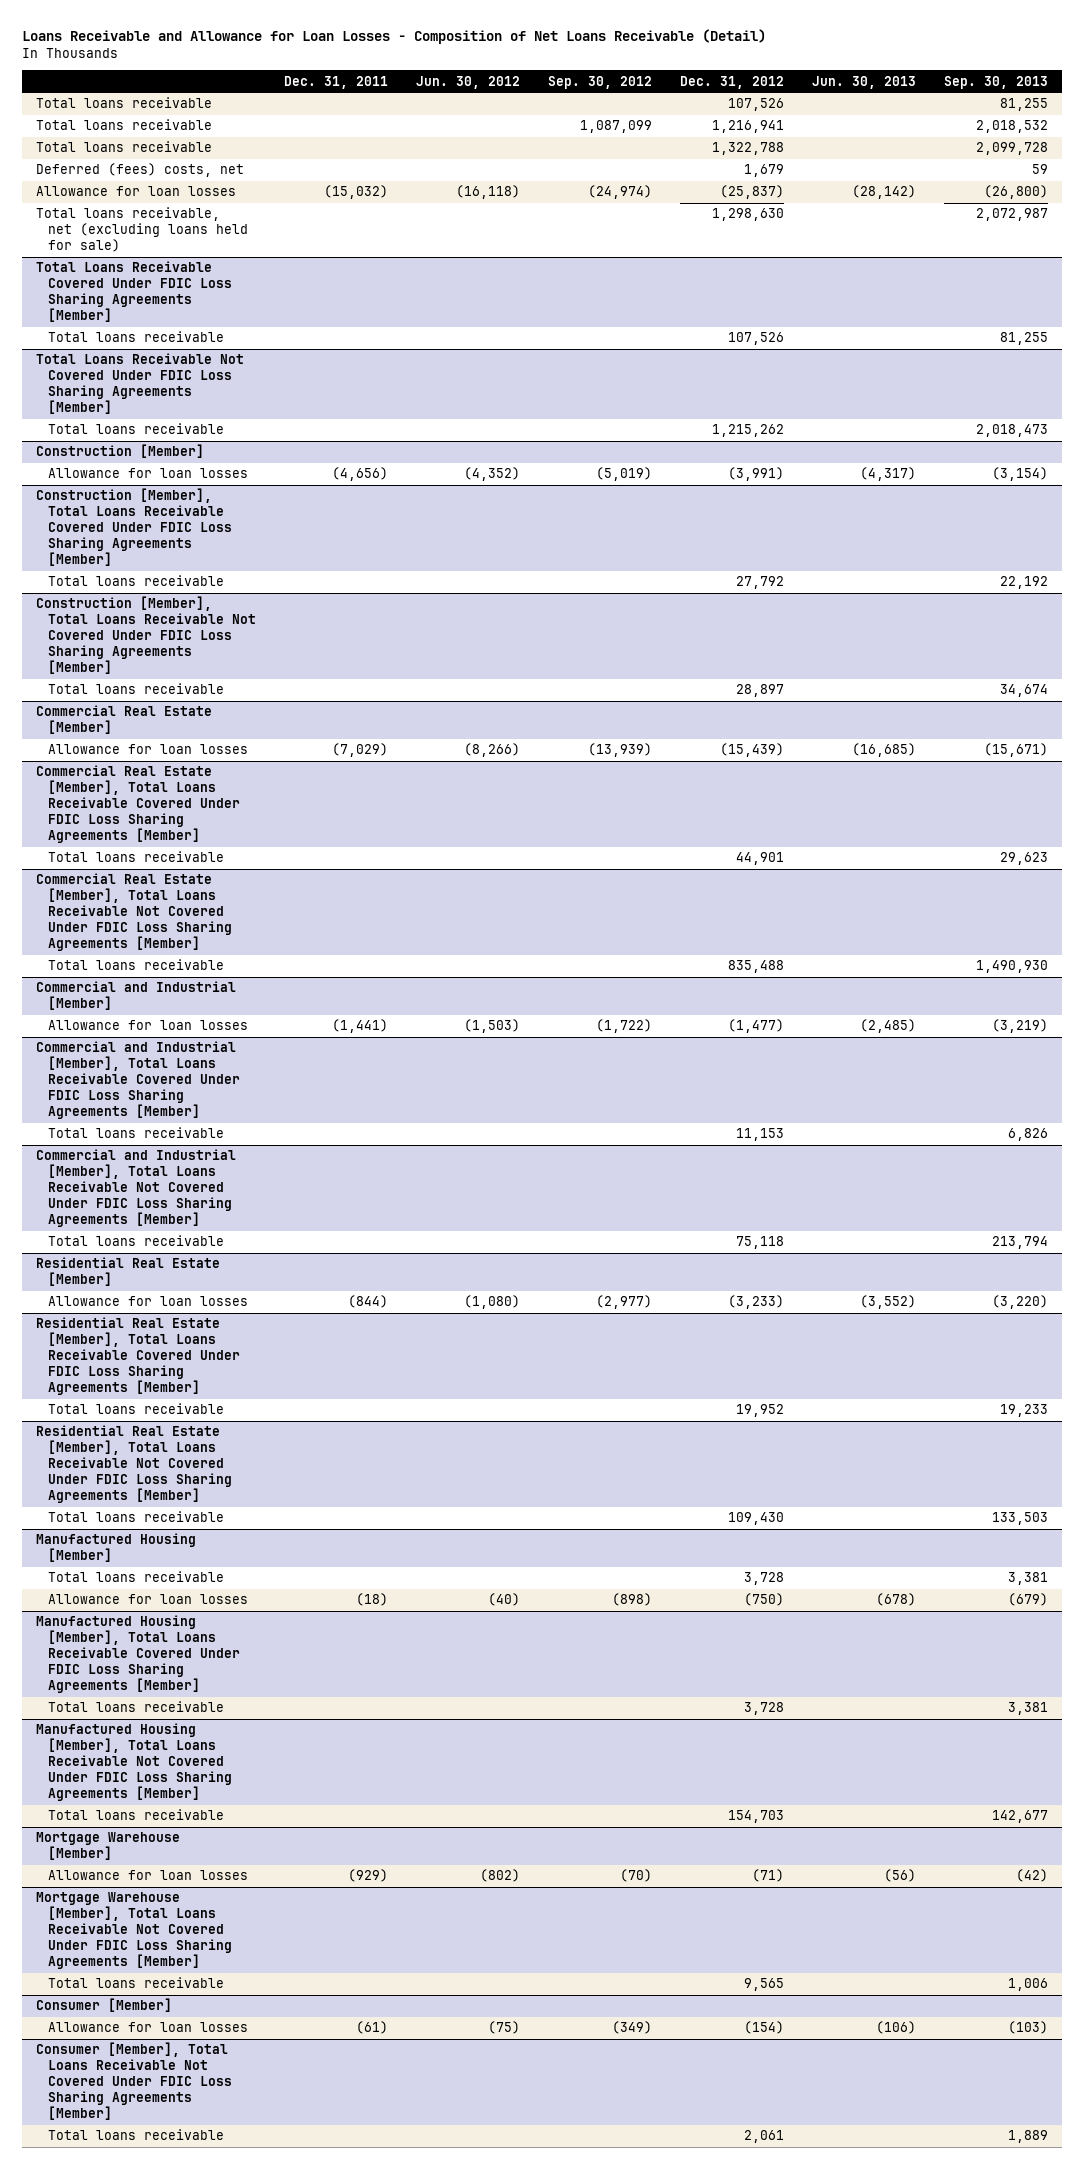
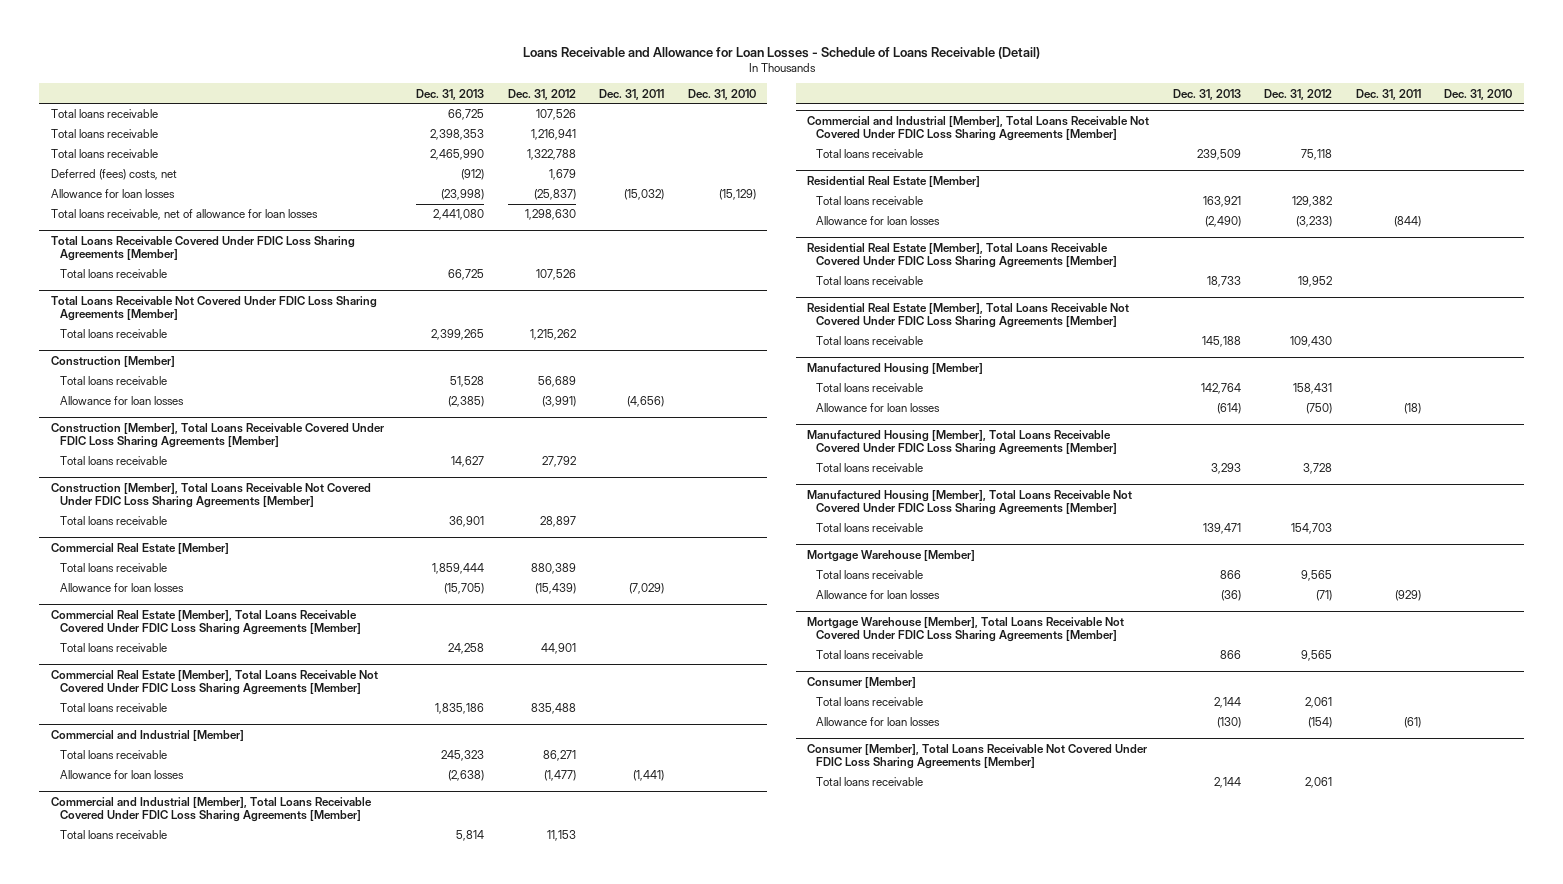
- Loans Receivable and Allowance for Loan Losses - Composition of Net Loans Receivable (Detail)
+ Loans Receivable and Allowance for Loan Losses - Schedule of Loans Receivable (Detail)
- | Dec. 31, 2011 | Jun. 30, 2012 | Sep. 30, 2012 | Dec. 31, 2012 | Jun. 30, 2013 | Sep. 30, 2013
+ | Dec. 31, 2013 | Dec. 31, 2012 | Dec. 31, 2011 | Dec. 31, 2010
- Total loans receivable, net (excluding loans held for sale) | | | | 1,298,630 | | 2,072,987
+ Total loans receivable, net of allowance for loan losses | 2,441,080 | 1,298,630 | |
@ Construction [Member]
+ Total loans receivable | 51,528 | 56,689 | |
@ Commercial Real Estate [Member]
+ Total loans receivable | 1,859,444 | 880,389 | |
@ Commercial and Industrial [Member]
+ Total loans receivable | 245,323 | 86,271 | |
@ Residential Real Estate [Member]
+ Total loans receivable | 163,921 | 129,382 | |
@ Manufactured Housing [Member]
- Total loans receivable | | | | 3,728 | | 3,381
+ Total loans receivable | 142,764 | 158,431 | |
@ Mortgage Warehouse [Member]
+ Total loans receivable | 866 | 9,565 | |
@ Consumer [Member]
+ Total loans receivable | 2,144 | 2,061 | |

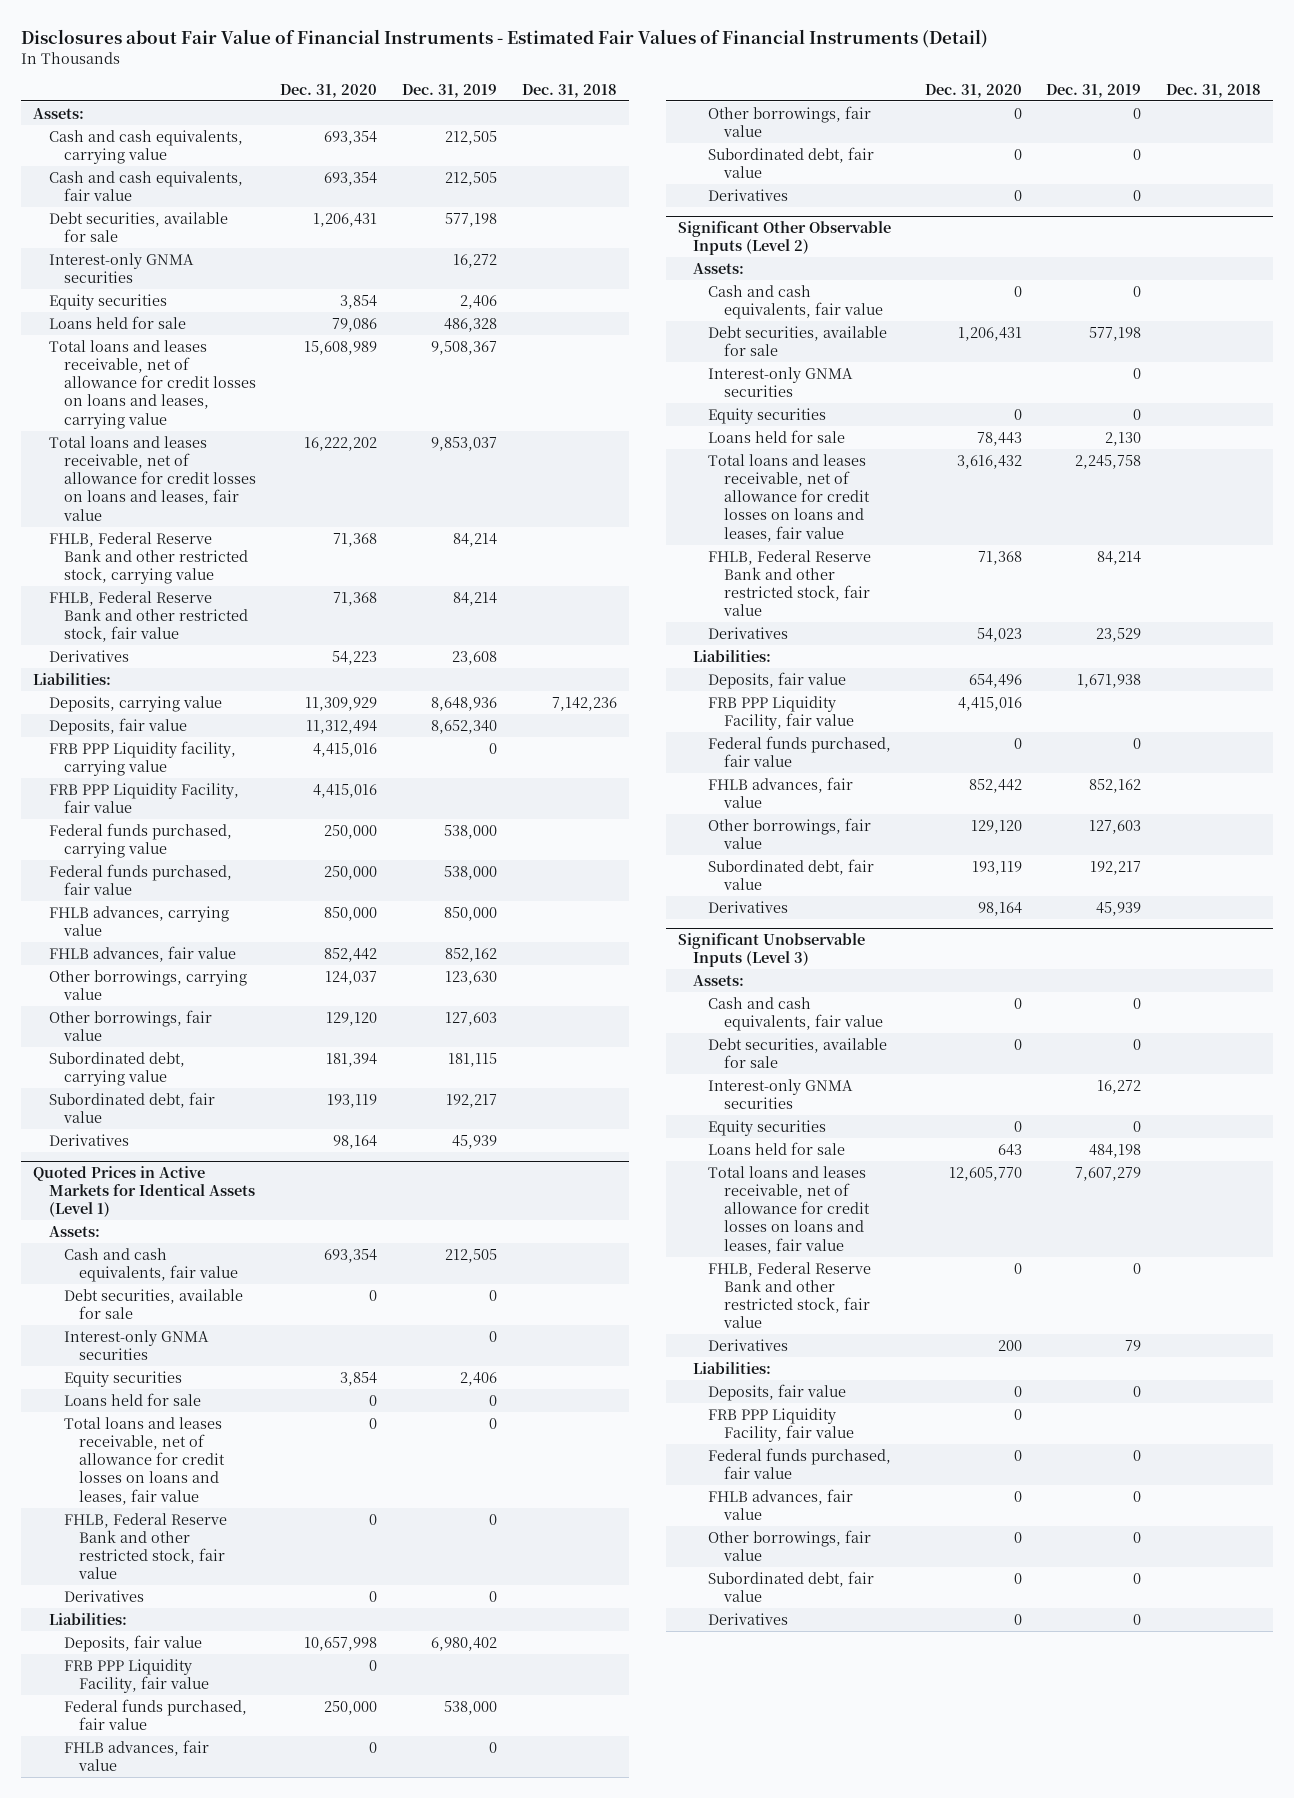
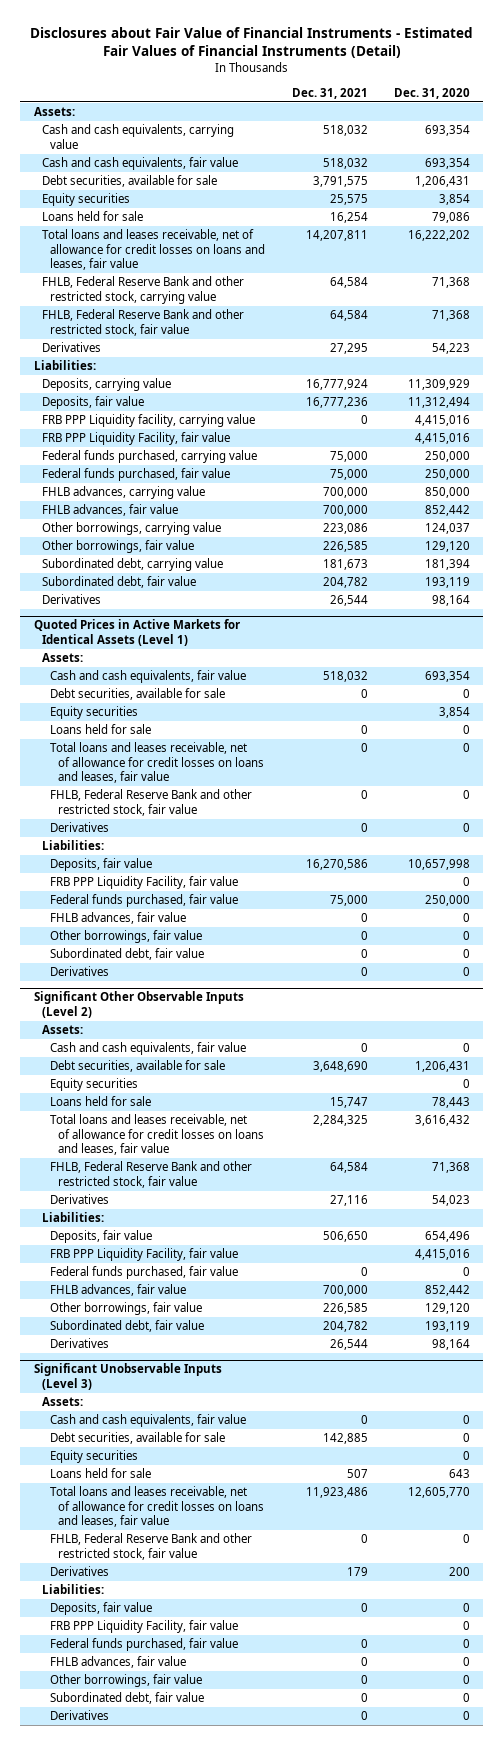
- | Dec. 31, 2020 | Dec. 31, 2019 | Dec. 31, 2018
+ | Dec. 31, 2021 | Dec. 31, 2020
- Interest-only GNMA securities | | 16,272 |
- Total loans and leases receivable, net of allowance for credit losses on loans and leases, carrying value | 15,608,989 | 9,508,367 |
@ Quoted Prices in Active Markets for Identical Assets (Level 1)
- Interest-only GNMA securities | | 0 |
@ Significant Other Observable Inputs (Level 2)
- Interest-only GNMA securities | | 0 |
@ Significant Unobservable Inputs (Level 3)
- Interest-only GNMA securities | | 16,272 |

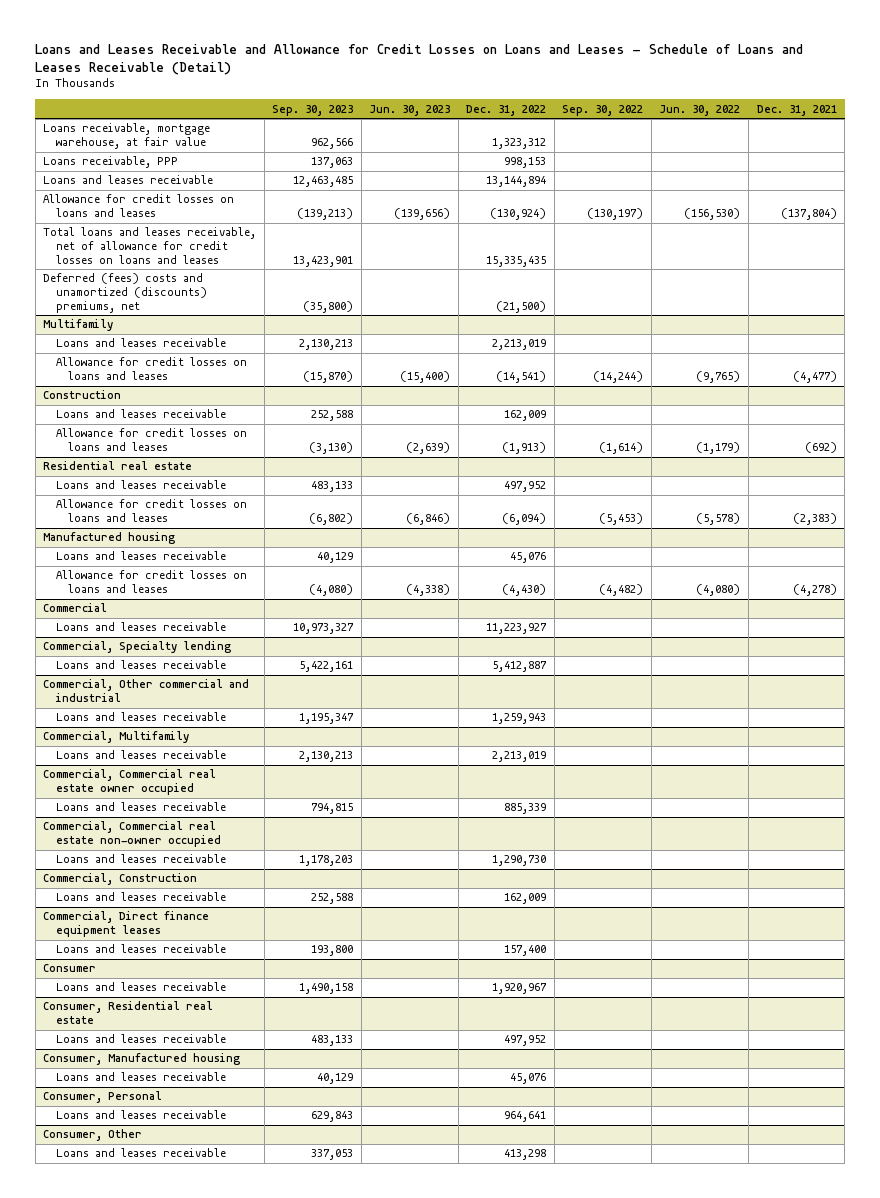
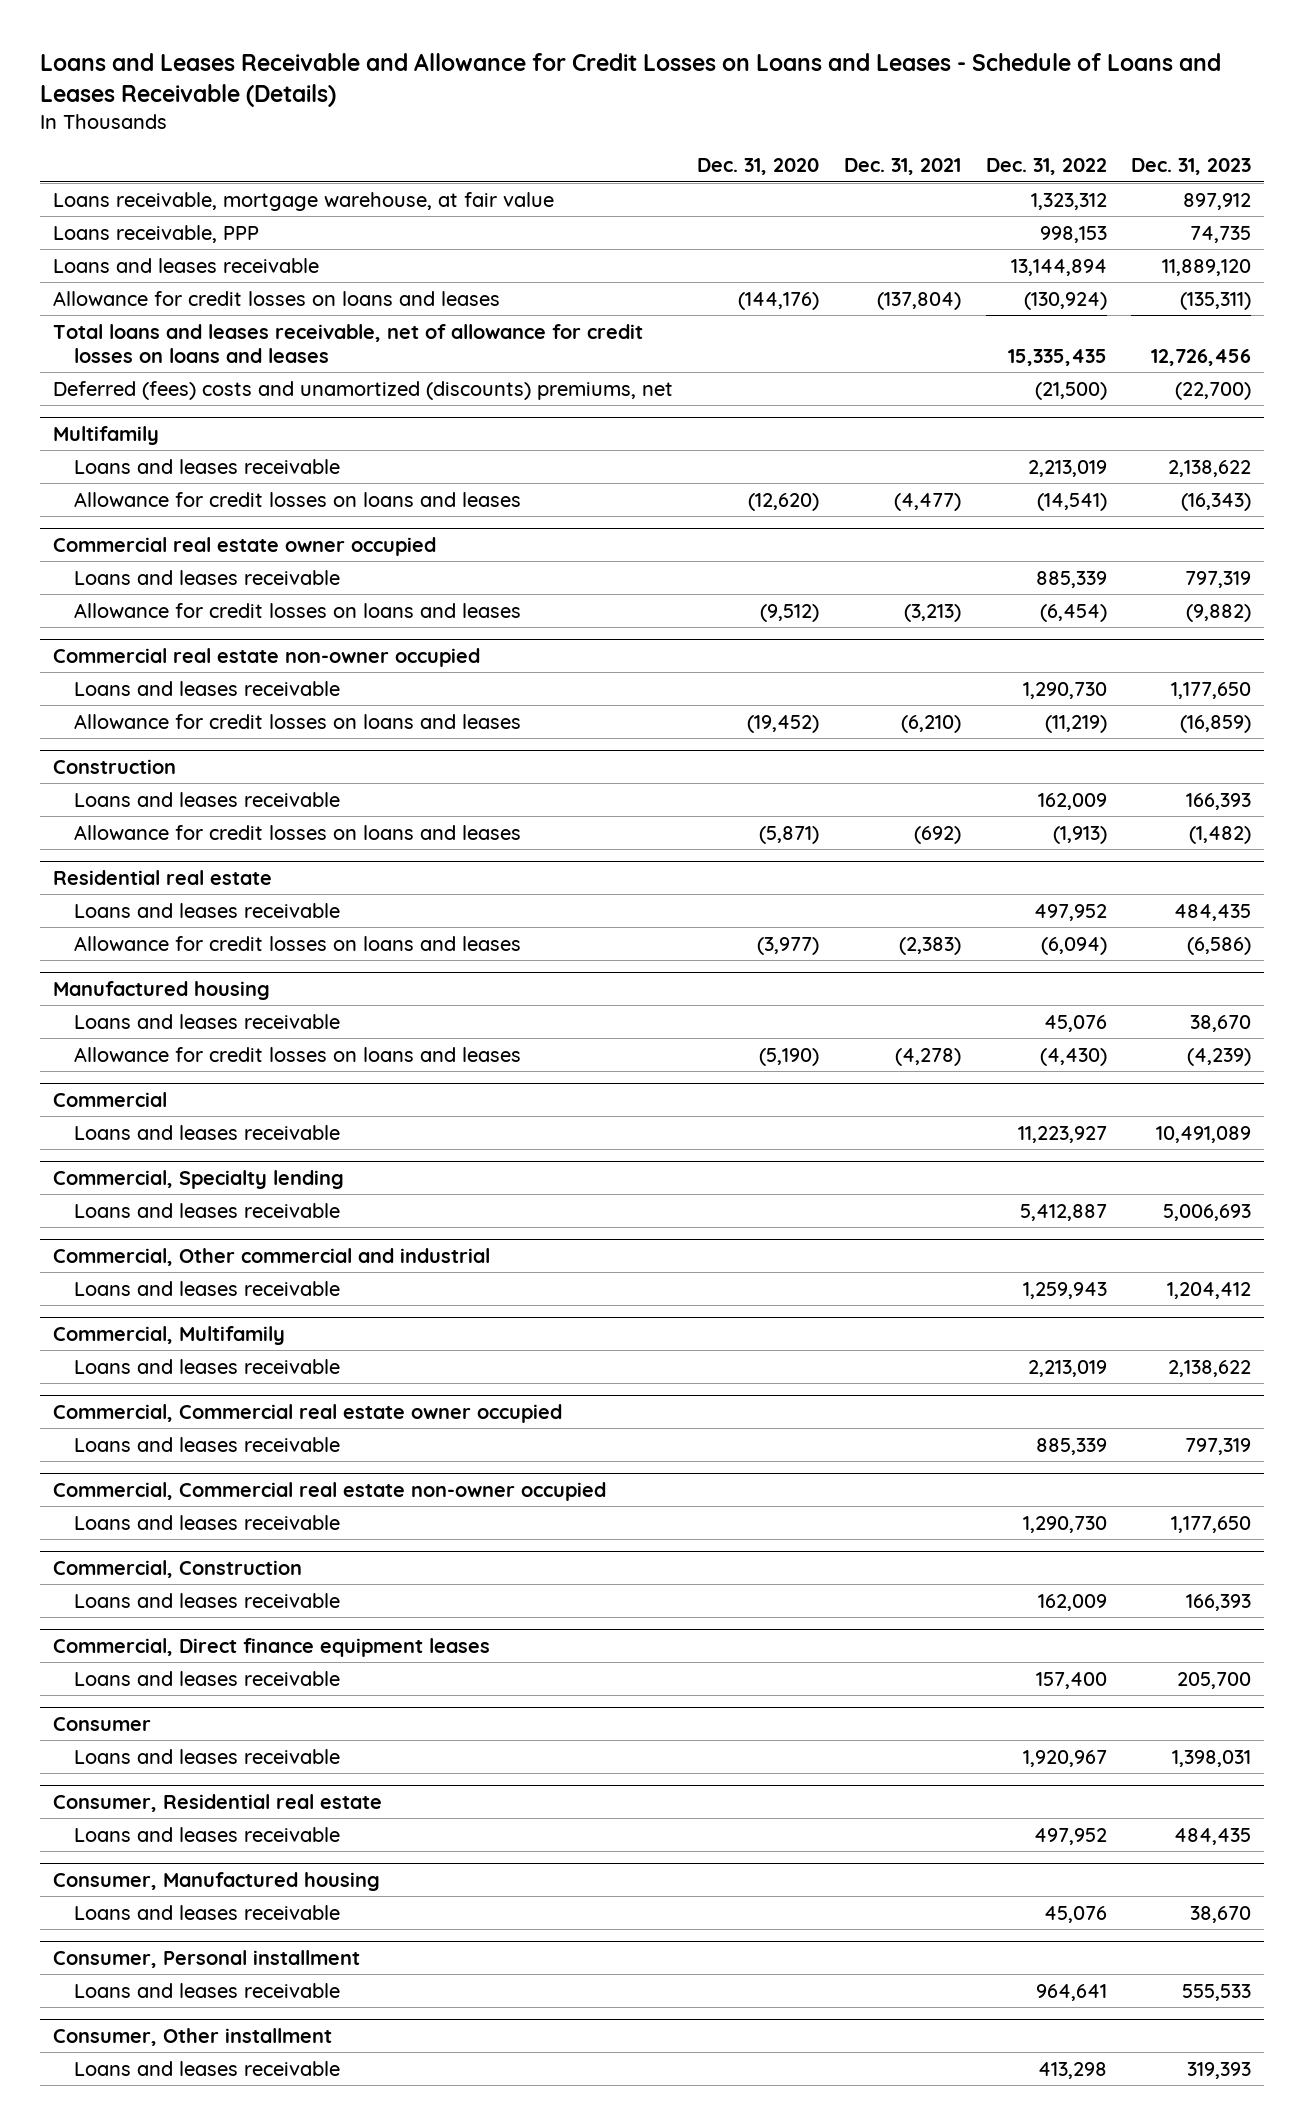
- Loans and Leases Receivable and Allowance for Credit Losses on Loans and Leases - Schedule of Loans and Leases Receivable (Detail)
+ Loans and Leases Receivable and Allowance for Credit Losses on Loans and Leases - Schedule of Loans and Leases Receivable (Details)
- | Sep. 30, 2023 | Jun. 30, 2023 | Dec. 31, 2022 | Sep. 30, 2022 | Jun. 30, 2022 | Dec. 31, 2021
+ | Dec. 31, 2020 | Dec. 31, 2021 | Dec. 31, 2022 | Dec. 31, 2023
+ Commercial real estate owner occupied
+ Loans and leases receivable | | | 885,339 | 797,319
+ Allowance for credit losses on loans and leases | (9,512) | (3,213) | (6,454) | (9,882)
+ Commercial real estate non-owner occupied
+ Loans and leases receivable | | | 1,290,730 | 1,177,650
+ Allowance for credit losses on loans and leases | (19,452) | (6,210) | (11,219) | (16,859)
- Consumer, Personal
+ Consumer, Personal installment
- Consumer, Other
+ Consumer, Other installment

